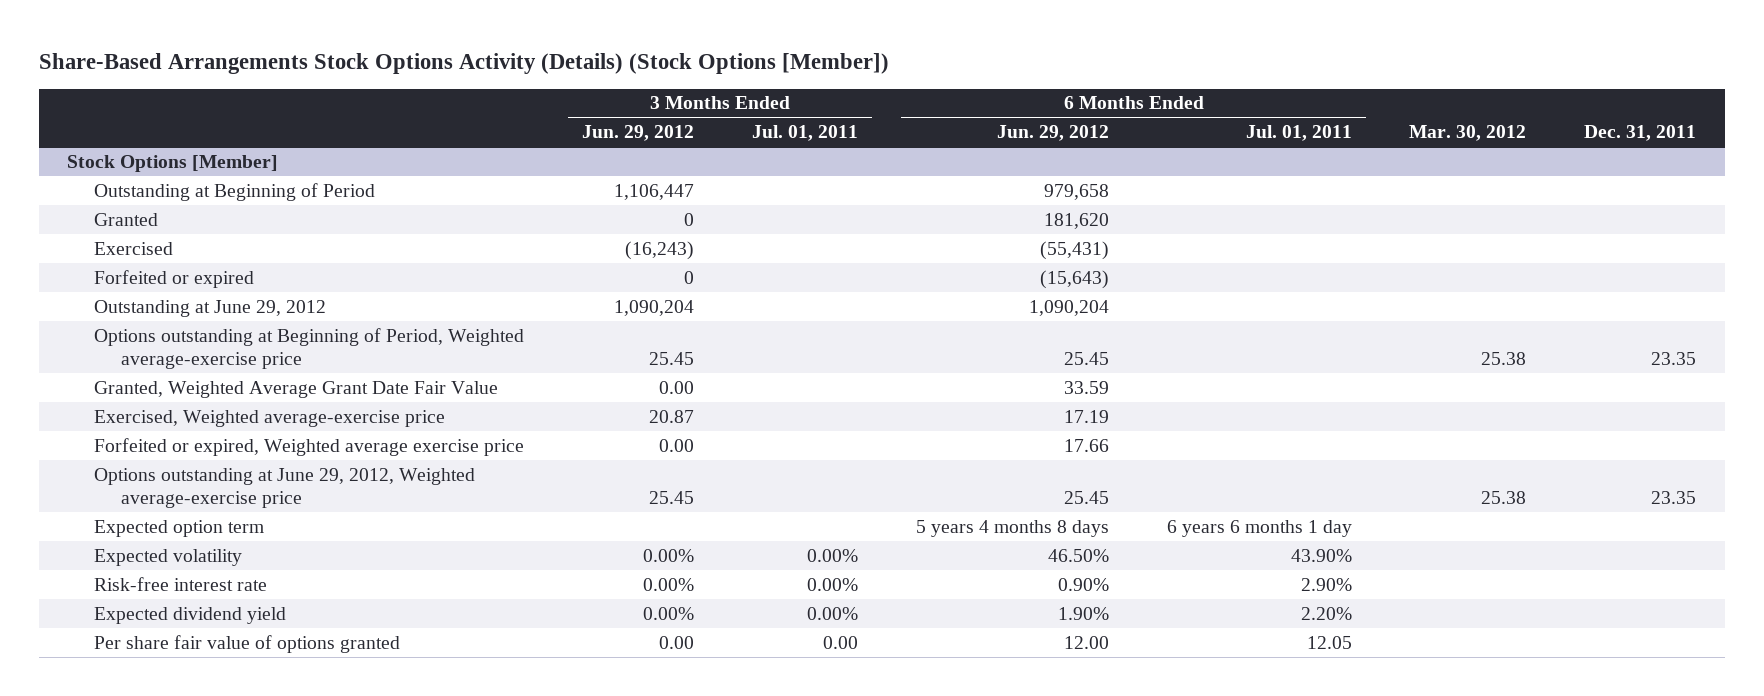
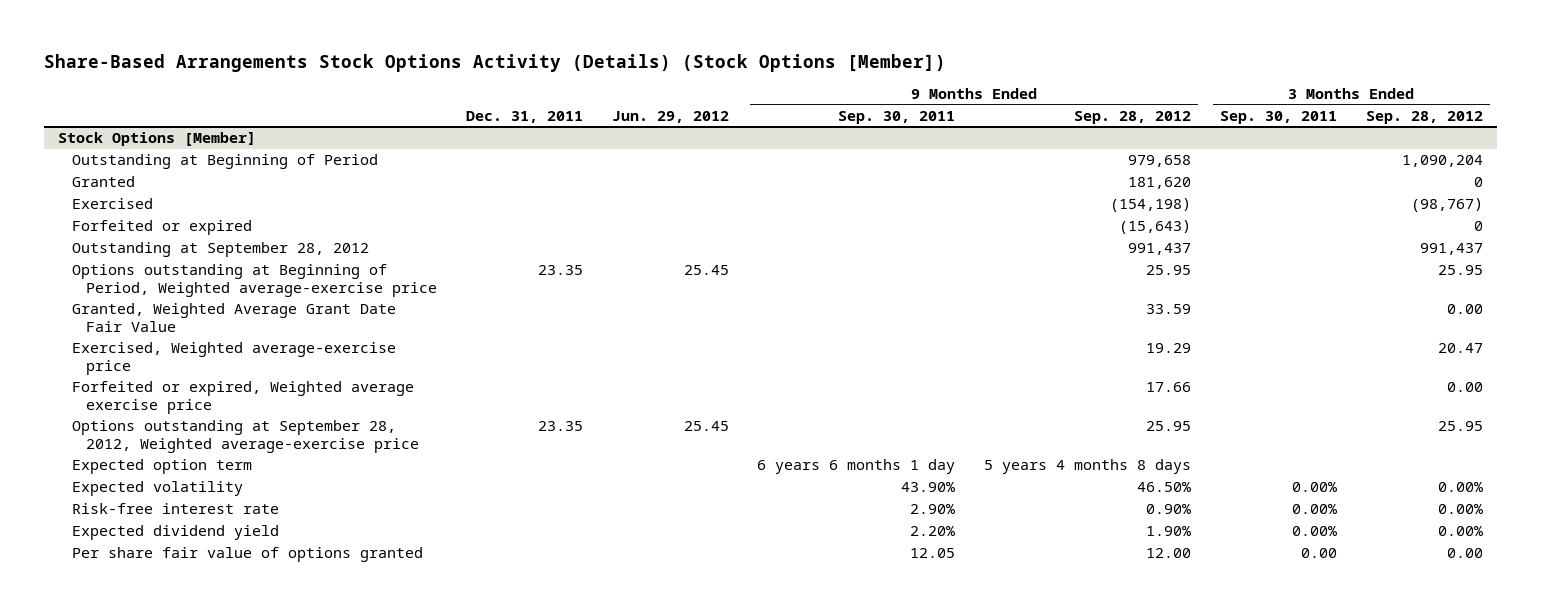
- | 3 Months Ended Jun. 29, 2012 | 3 Months Ended Jul. 01, 2011 | 6 Months Ended Jun. 29, 2012 | 6 Months Ended Jul. 01, 2011 | Mar. 30, 2012 | Dec. 31, 2011
+ | Dec. 31, 2011 | Jun. 29, 2012 | 9 Months Ended Sep. 30, 2011 | 9 Months Ended Sep. 28, 2012 | 3 Months Ended Sep. 30, 2011 | 3 Months Ended Sep. 28, 2012
@ Stock Options [Member]
- Outstanding at June 29, 2012 | 1,090,204 | | 1,090,204 | | |
+ Outstanding at September 28, 2012 | | | | 991,437 | | 991,437
- Options outstanding at June 29, 2012, Weighted average-exercise price | 25.45 | | 25.45 | | 25.38 | 23.35
+ Options outstanding at September 28, 2012, Weighted average-exercise price | 23.35 | 25.45 | | 25.95 | | 25.95

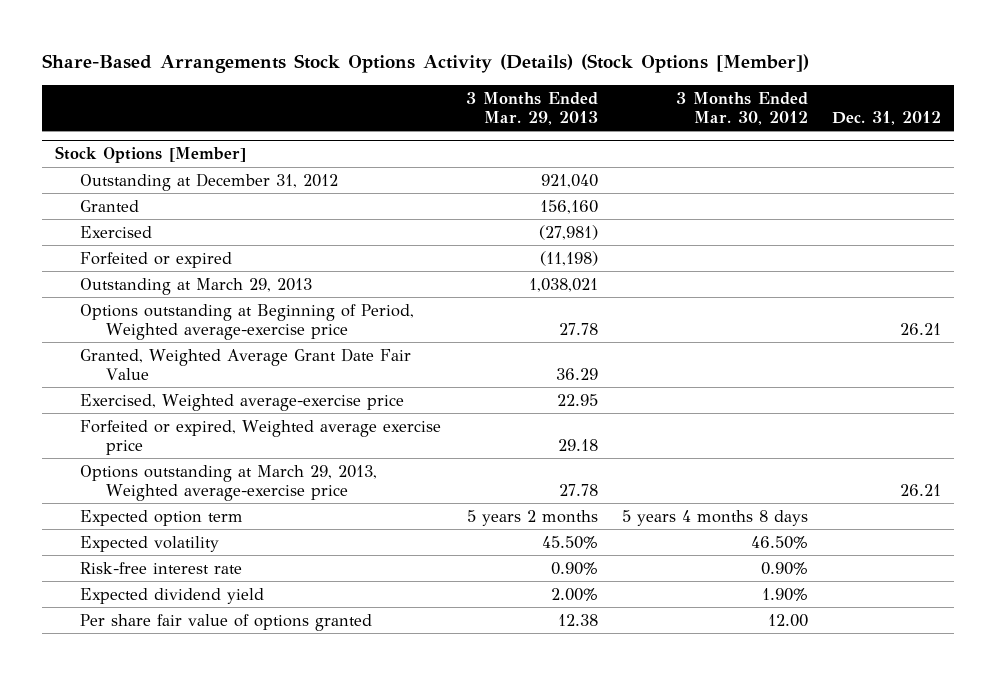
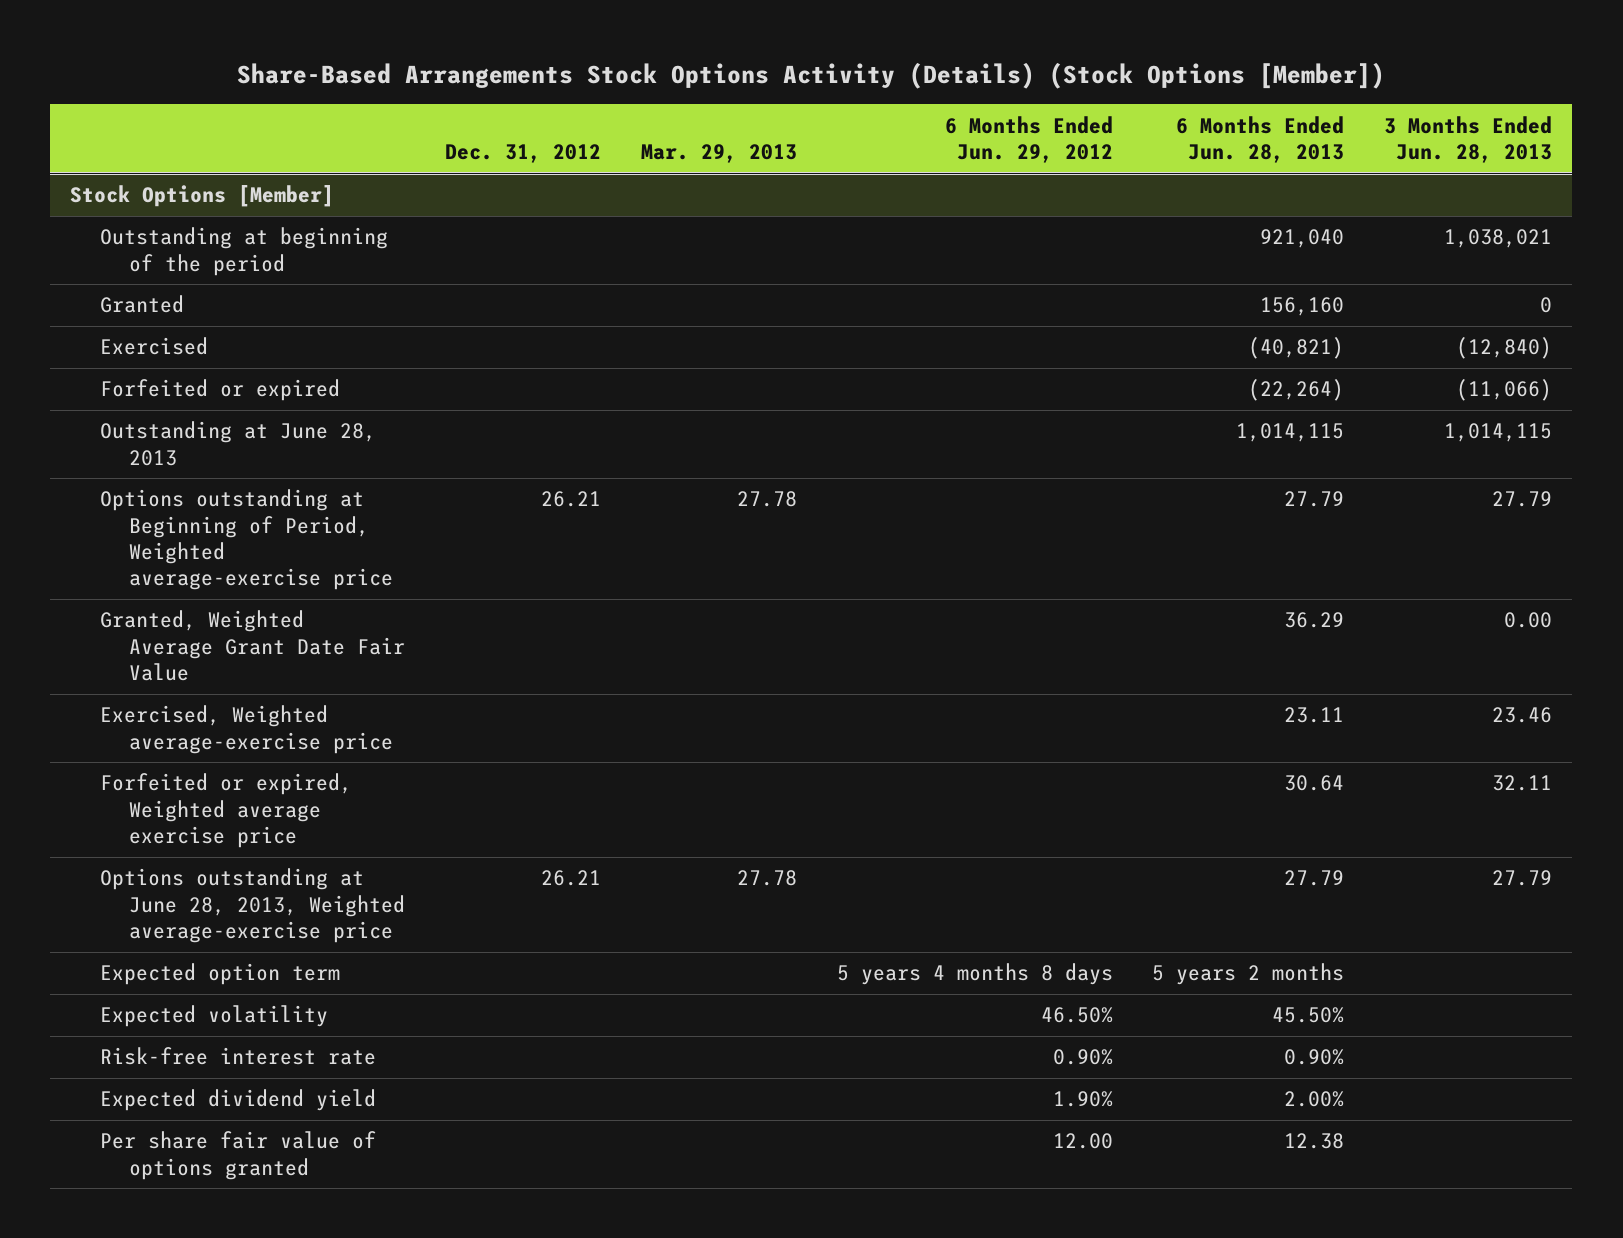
- | 3 Months Ended Mar. 29, 2013 | 3 Months Ended Mar. 30, 2012 | Dec. 31, 2012
+ | Dec. 31, 2012 | Mar. 29, 2013 | 6 Months Ended Jun. 29, 2012 | 6 Months Ended Jun. 28, 2013 | 3 Months Ended Jun. 28, 2013
@ Stock Options [Member]
- Outstanding at December 31, 2012 | 921,040 | |
+ Outstanding at beginning of the period | | | | 921,040 | 1,038,021
- Outstanding at March 29, 2013 | 1,038,021 | |
+ Outstanding at June 28, 2013 | | | | 1,014,115 | 1,014,115
- Options outstanding at March 29, 2013, Weighted average-exercise price | 27.78 | | 26.21
+ Options outstanding at June 28, 2013, Weighted average-exercise price | 26.21 | 27.78 | | 27.79 | 27.79

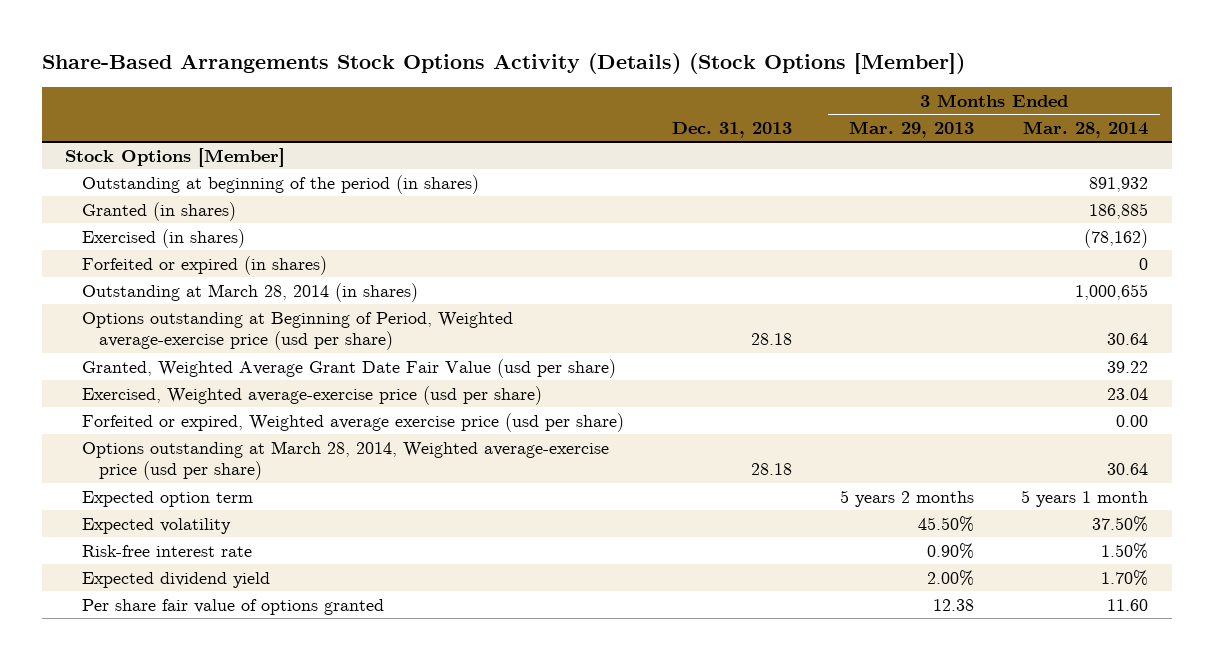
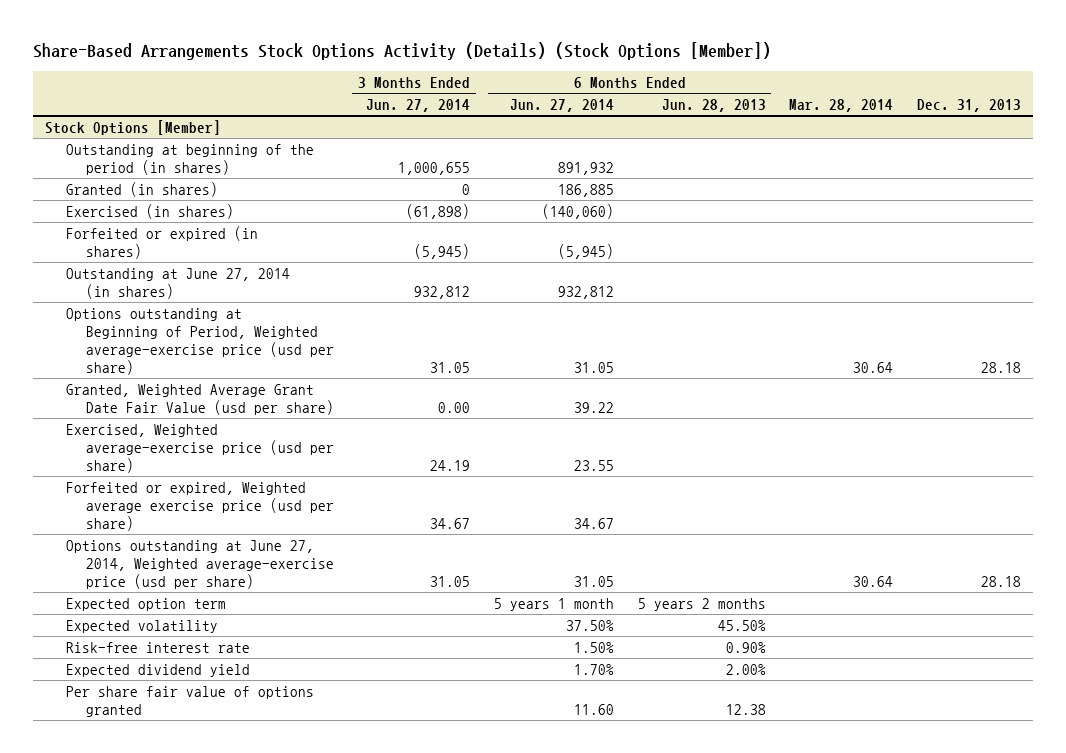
- | Dec. 31, 2013 | 3 Months Ended Mar. 29, 2013 | 3 Months Ended Mar. 28, 2014
+ | 3 Months Ended Jun. 27, 2014 | 6 Months Ended Jun. 27, 2014 | 6 Months Ended Jun. 28, 2013 | Mar. 28, 2014 | Dec. 31, 2013
@ Stock Options [Member]
- Outstanding at March 28, 2014 (in shares) | | | 1,000,655
+ Outstanding at June 27, 2014 (in shares) | 932,812 | 932,812 | | |
- Options outstanding at March 28, 2014, Weighted average-exercise price (usd per share) | 28.18 | | 30.64
+ Options outstanding at June 27, 2014, Weighted average-exercise price (usd per share) | 31.05 | 31.05 | | 30.64 | 28.18

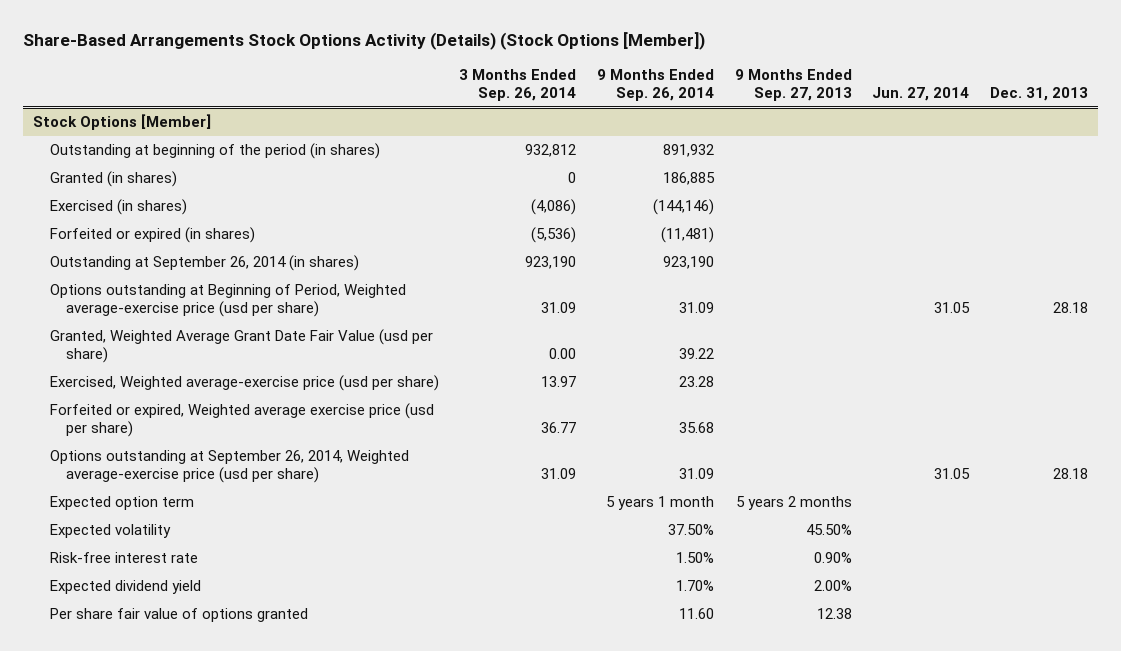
- | 3 Months Ended Jun. 27, 2014 | 6 Months Ended Jun. 27, 2014 | 6 Months Ended Jun. 28, 2013 | Mar. 28, 2014 | Dec. 31, 2013
+ | 3 Months Ended Sep. 26, 2014 | 9 Months Ended Sep. 26, 2014 | 9 Months Ended Sep. 27, 2013 | Jun. 27, 2014 | Dec. 31, 2013
@ Stock Options [Member]
- Outstanding at June 27, 2014 (in shares) | 932,812 | 932,812 | | |
+ Outstanding at September 26, 2014 (in shares) | 923,190 | 923,190 | | |
- Options outstanding at June 27, 2014, Weighted average-exercise price (usd per share) | 31.05 | 31.05 | | 30.64 | 28.18
+ Options outstanding at September 26, 2014, Weighted average-exercise price (usd per share) | 31.09 | 31.09 | | 31.05 | 28.18

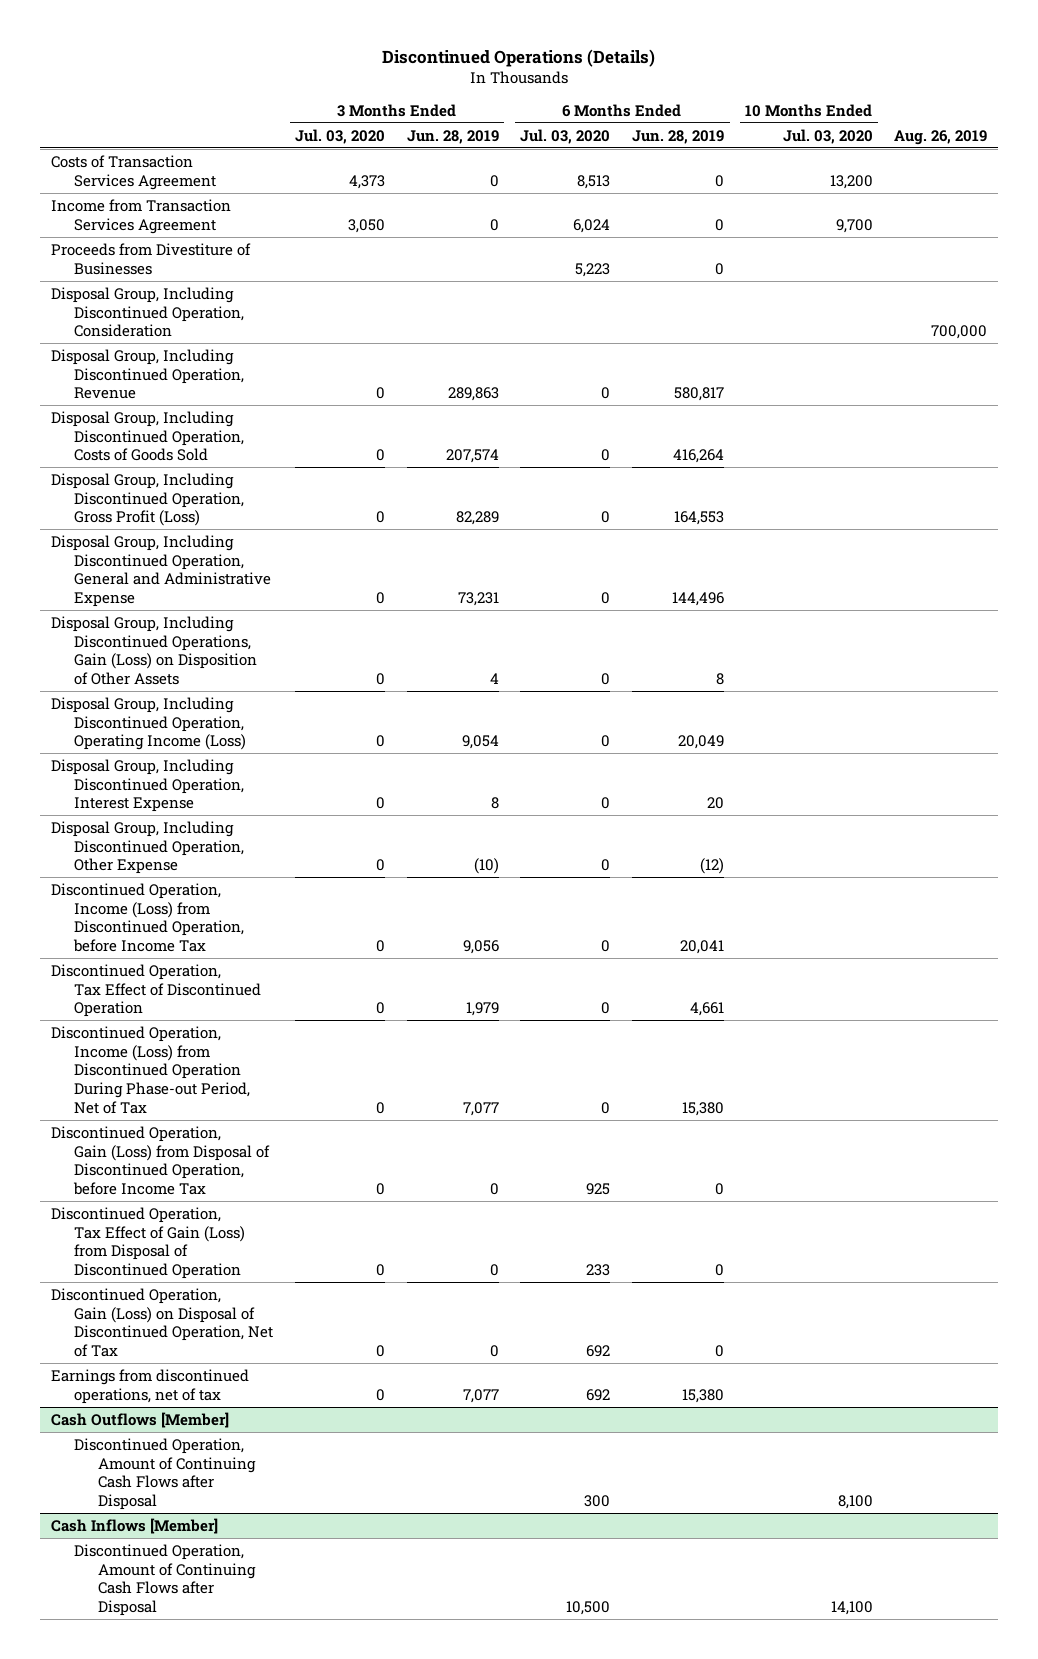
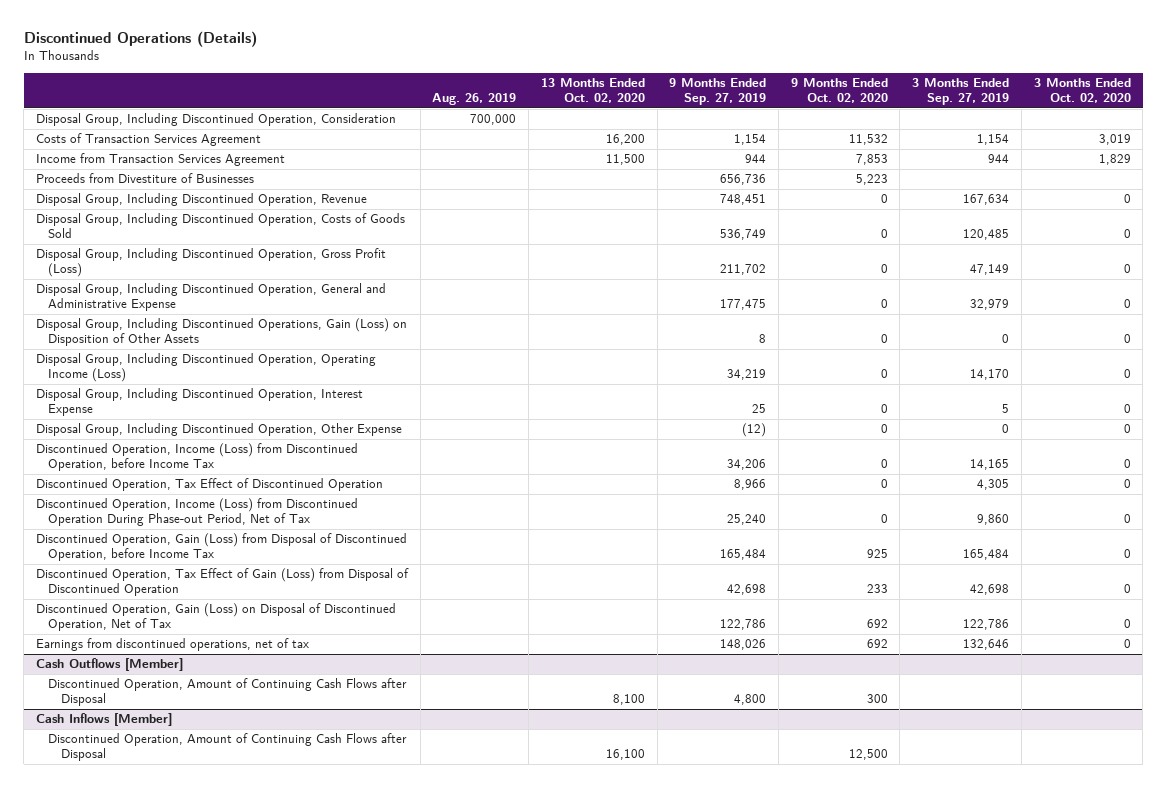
- | 3 Months Ended Jul. 03, 2020 | 3 Months Ended Jun. 28, 2019 | 6 Months Ended Jul. 03, 2020 | 6 Months Ended Jun. 28, 2019 | 10 Months Ended Jul. 03, 2020 | Aug. 26, 2019
+ | Aug. 26, 2019 | 13 Months Ended Oct. 02, 2020 | 9 Months Ended Sep. 27, 2019 | 9 Months Ended Oct. 02, 2020 | 3 Months Ended Sep. 27, 2019 | 3 Months Ended Oct. 02, 2020
moved up: Disposal Group, Including Discontinued Operation, Consideration | 700,000 | | | | |

